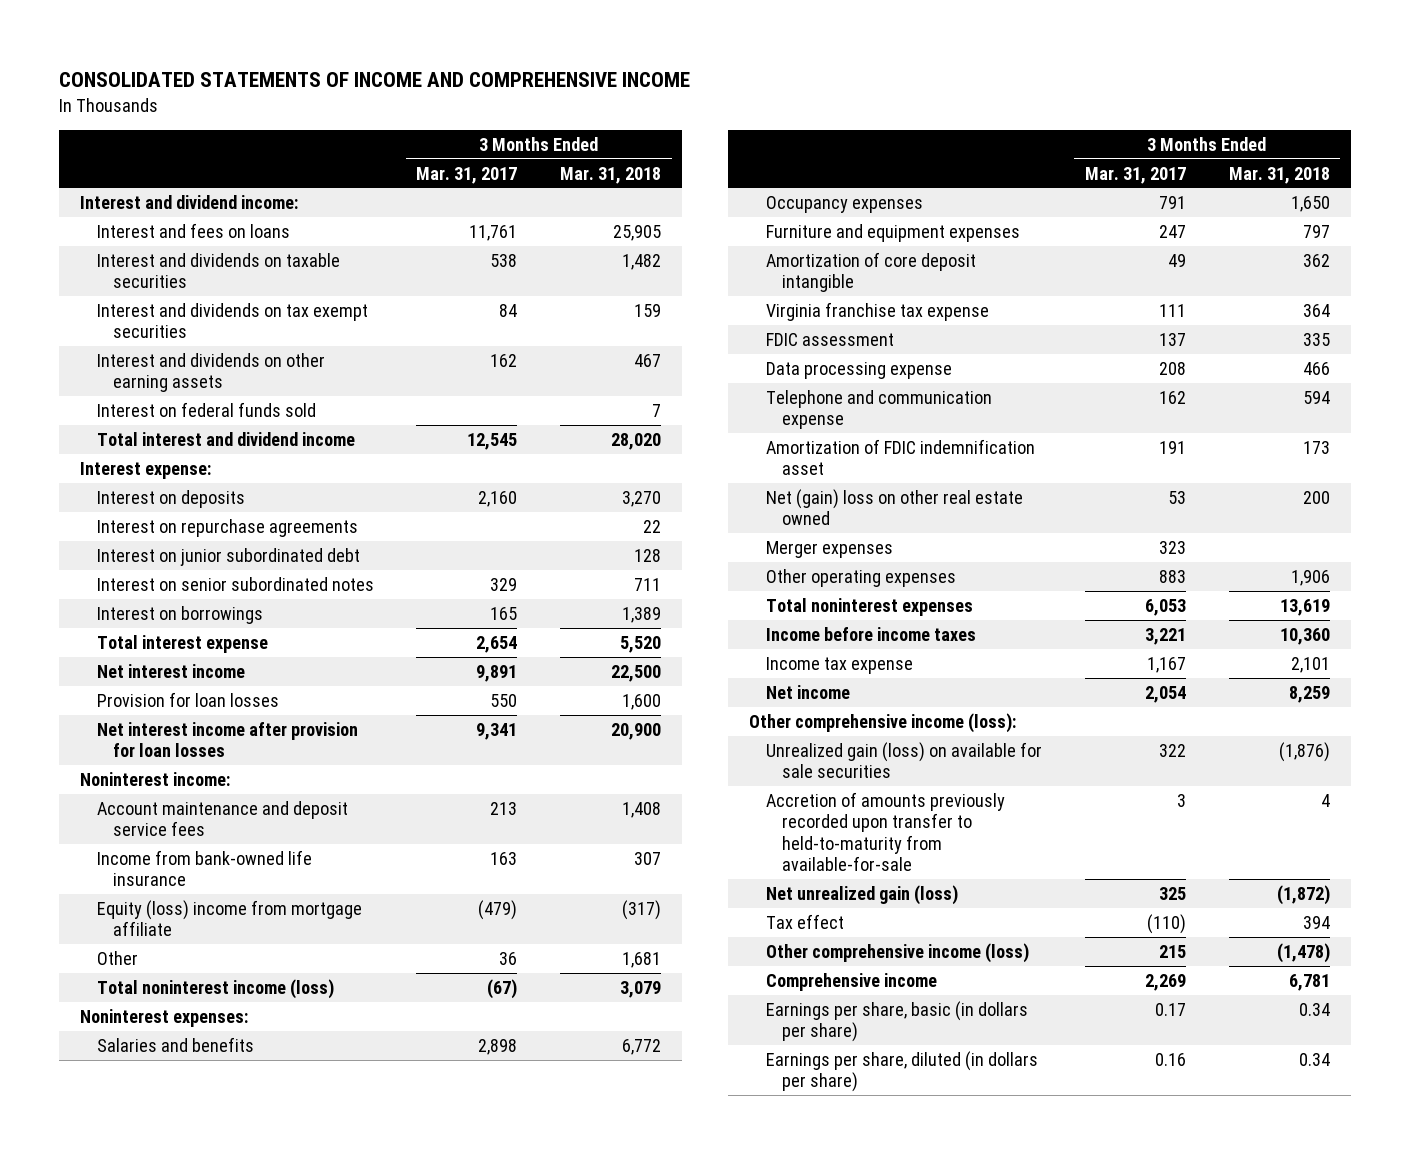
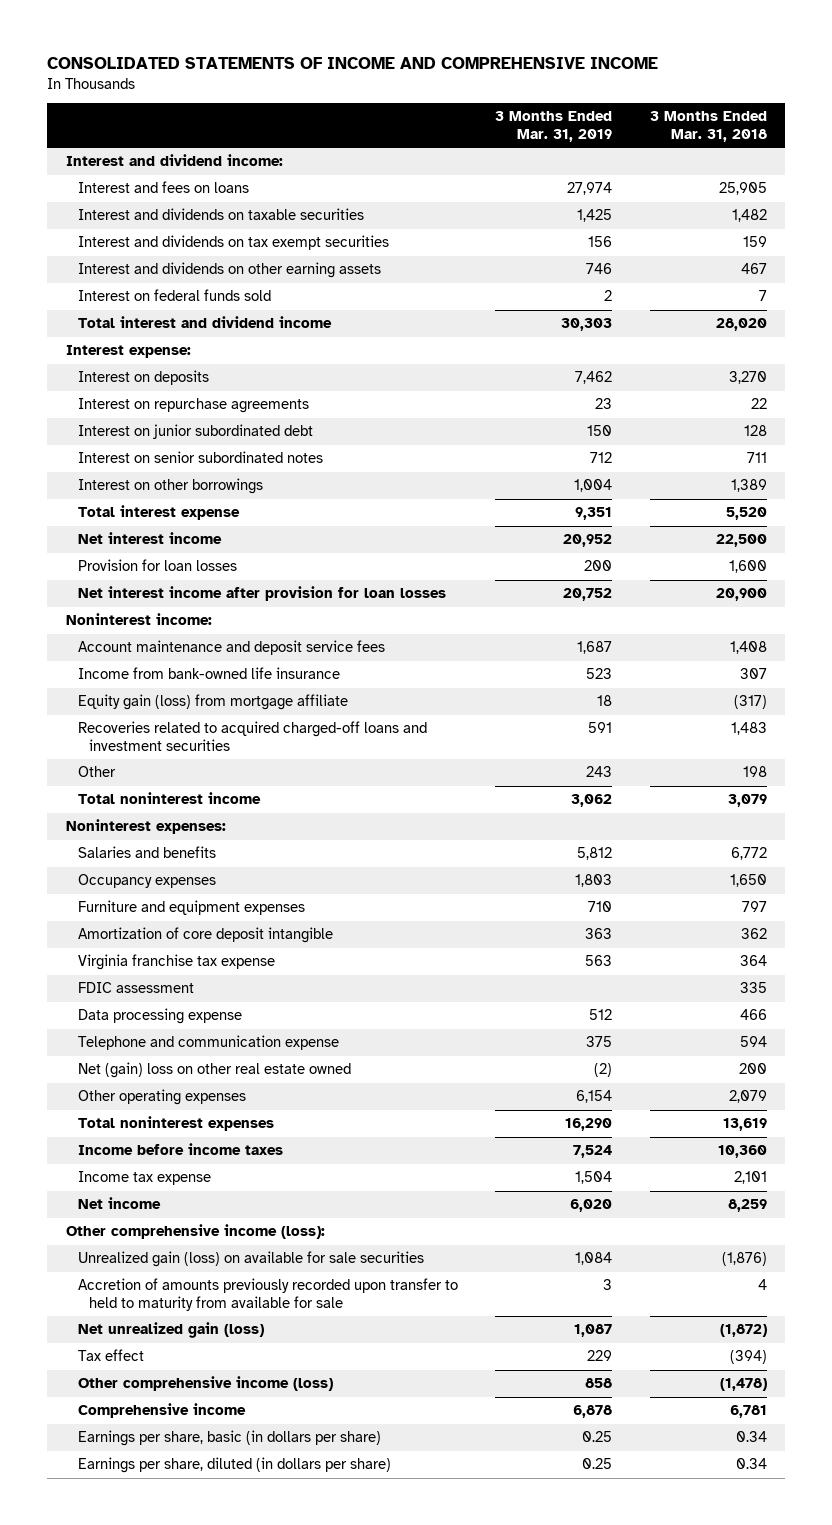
- | 3 Months Ended Mar. 31, 2017 | 3 Months Ended Mar. 31, 2018
+ | 3 Months Ended Mar. 31, 2019 | 3 Months Ended Mar. 31, 2018
- Interest on borrowings | 165 | 1,389
+ Interest on other borrowings | 1,004 | 1,389
- Equity (loss) income from mortgage affiliate | (479) | (317)
- Other | 36 | 1,681
- Total noninterest income (loss) | (67) | 3,079
+ Equity gain (loss) from mortgage affiliate | 18 | (317)
+ Recoveries related to acquired charged-off loans and investment securities | 591 | 1,483
+ Other | 243 | 198
+ Total noninterest income | 3,062 | 3,079
- Amortization of FDIC indemnification asset | 191 | 173
- Merger expenses | 323 |
- Other operating expenses | 883 | 1,906
+ Other operating expenses | 6,154 | 2,079
- Accretion of amounts previously recorded upon transfer to held-to-maturity from available-for-sale | 3 | 4
+ Accretion of amounts previously recorded upon transfer to held to maturity from available for sale | 3 | 4
- Tax effect | (110) | 394
+ Tax effect | 229 | (394)

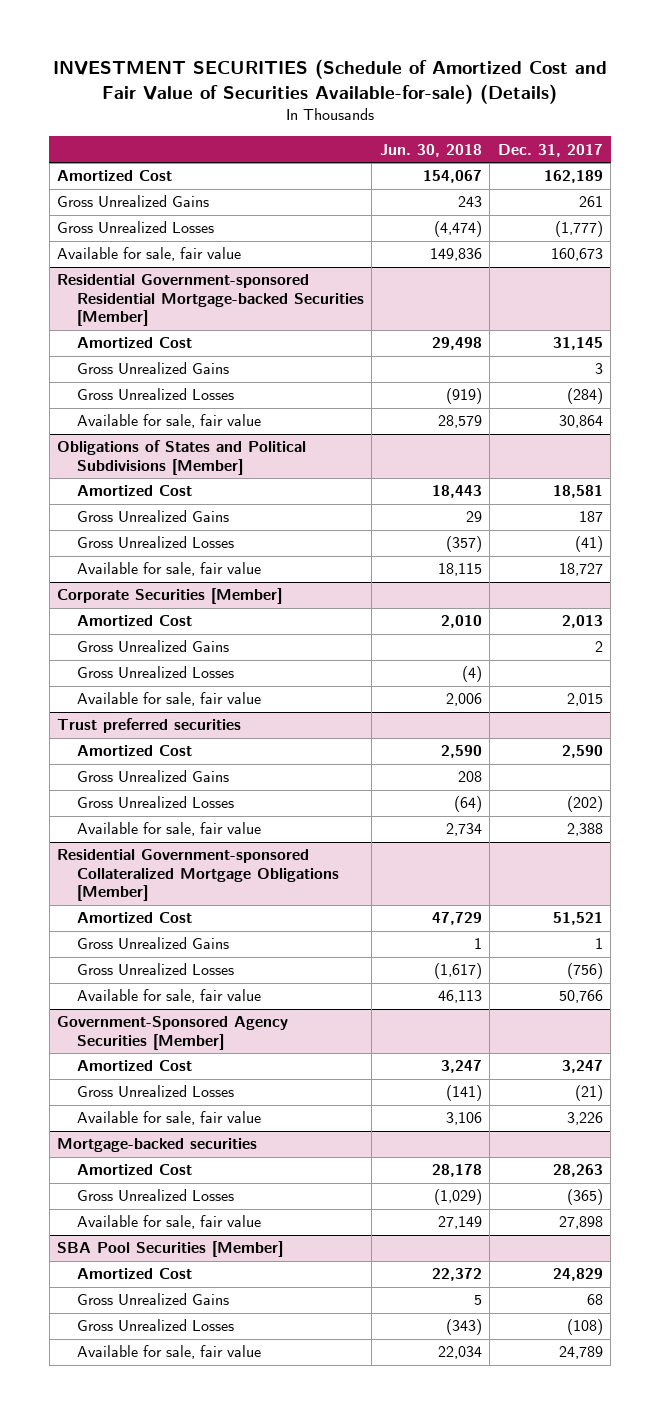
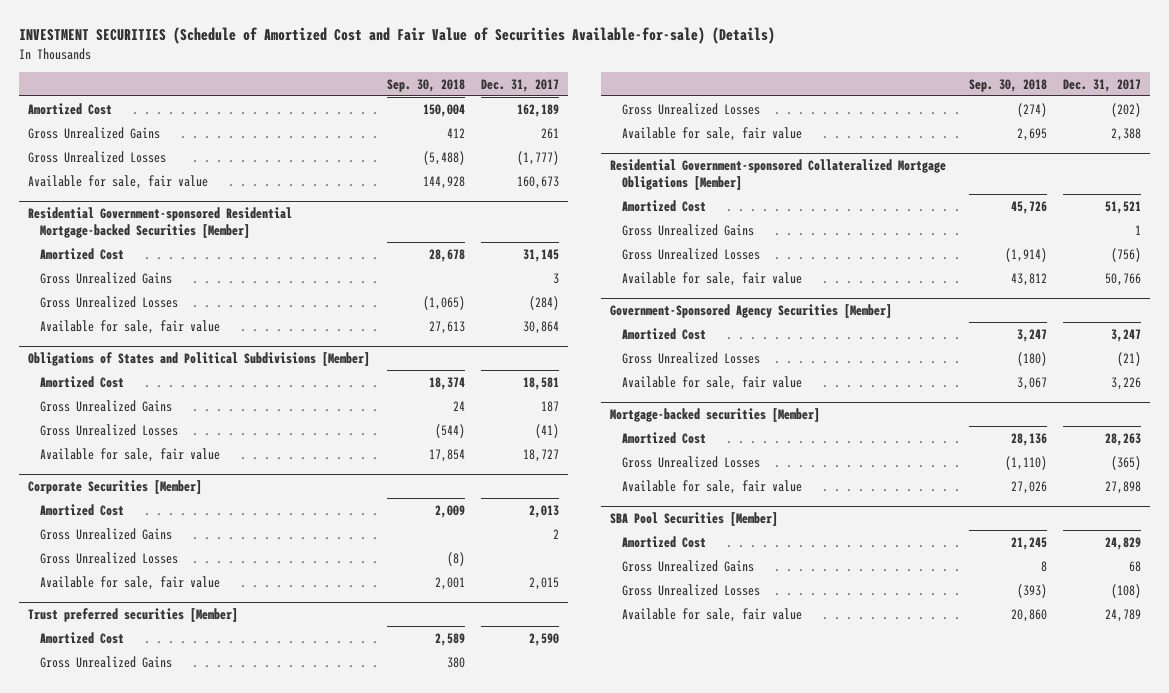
- | Jun. 30, 2018 | Dec. 31, 2017
+ | Sep. 30, 2018 | Dec. 31, 2017
- Trust preferred securities
+ Trust preferred securities [Member]
- Mortgage-backed securities
+ Mortgage-backed securities [Member]

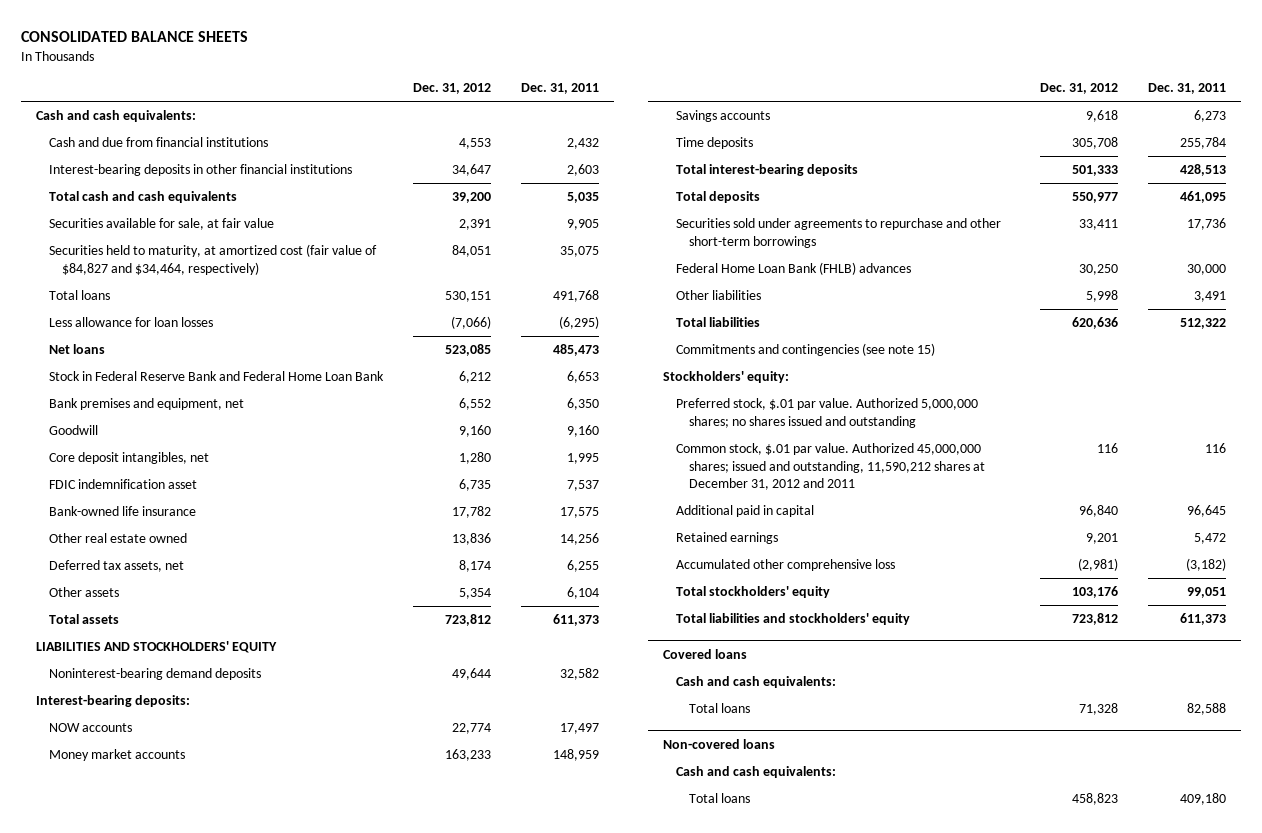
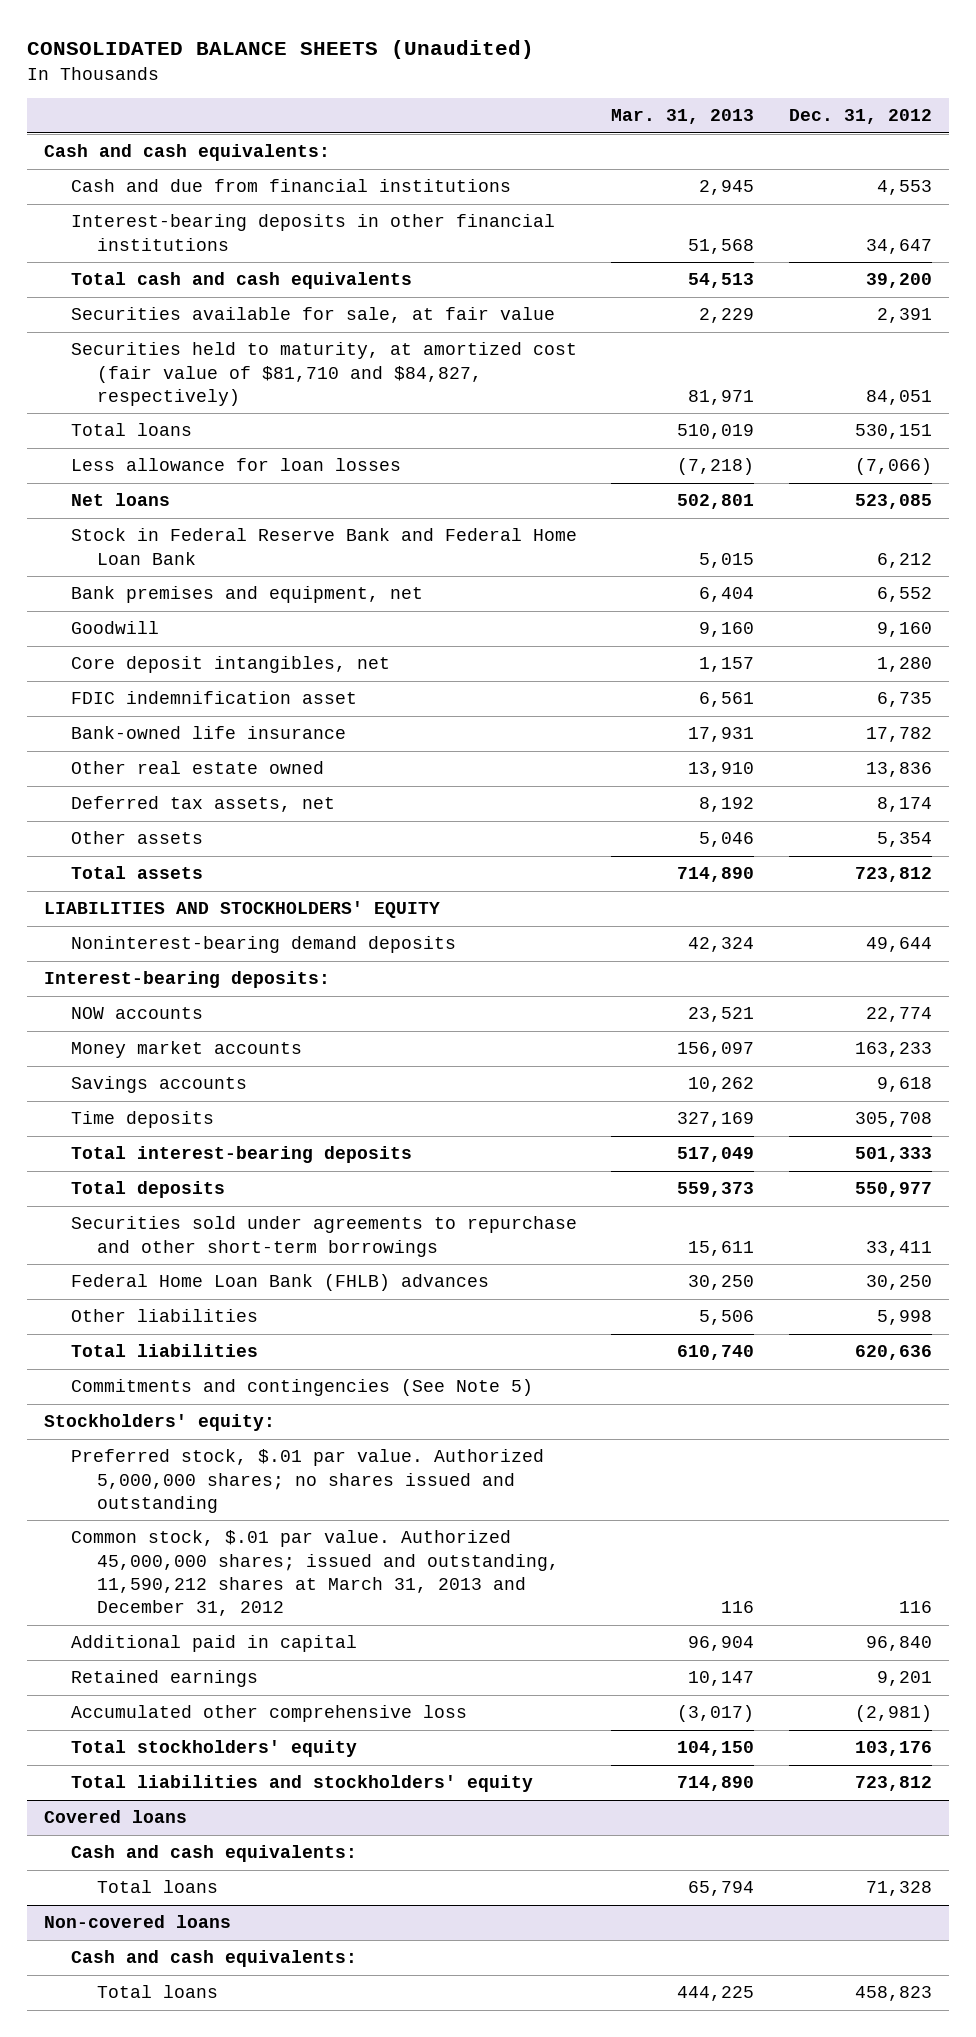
- CONSOLIDATED BALANCE SHEETS
+ CONSOLIDATED BALANCE SHEETS (Unaudited)
- | Dec. 31, 2012 | Dec. 31, 2011
+ | Mar. 31, 2013 | Dec. 31, 2012
- Securities held to maturity, at amortized cost (fair value of $84,827 and $34,464, respectively) | 84,051 | 35,075
+ Securities held to maturity, at amortized cost (fair value of $81,710 and $84,827, respectively) | 81,971 | 84,051
- Commitments and contingencies (see note 15)
+ Commitments and contingencies (See Note 5)
- Common stock, $.01 par value. Authorized 45,000,000 shares; issued and outstanding, 11,590,212 shares at December 31, 2012 and 2011 | 116 | 116
+ Common stock, $.01 par value. Authorized 45,000,000 shares; issued and outstanding, 11,590,212 shares at March 31, 2013 and December 31, 2012 | 116 | 116

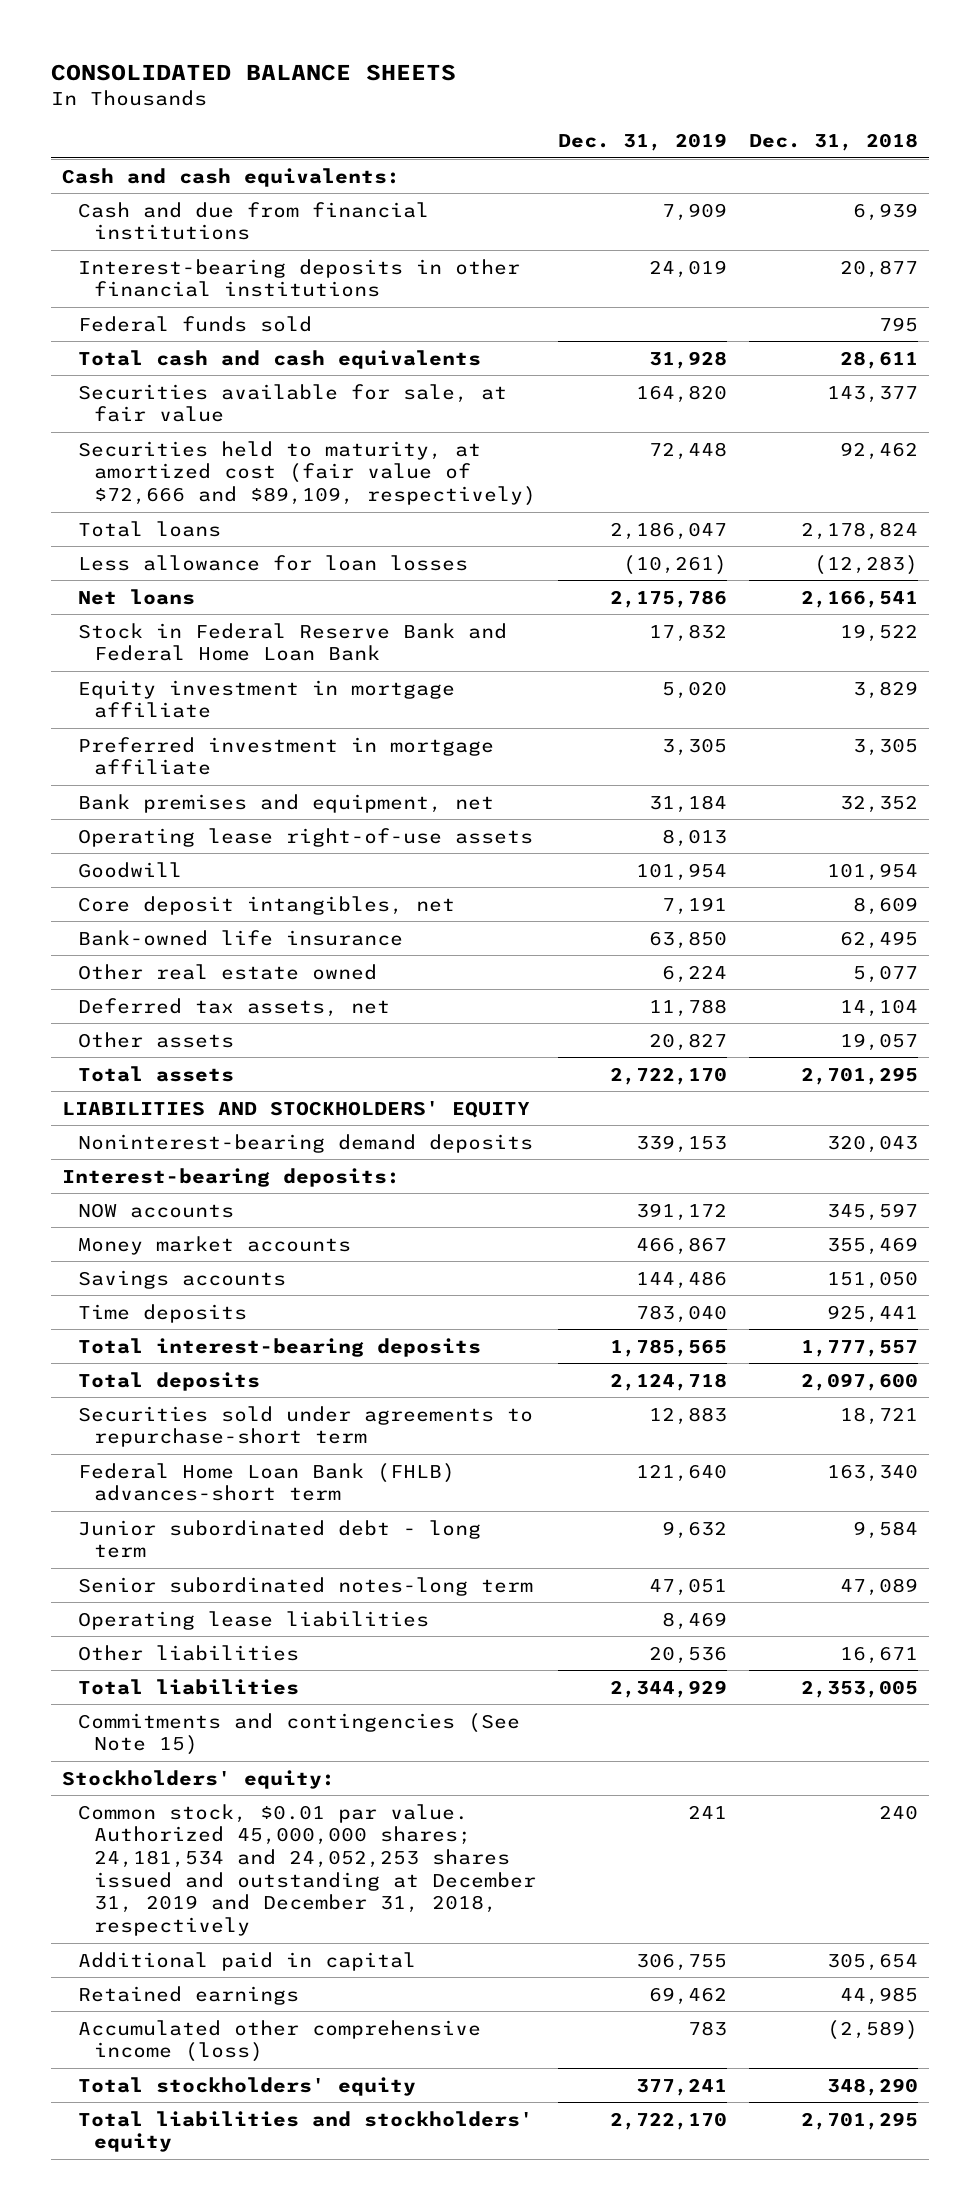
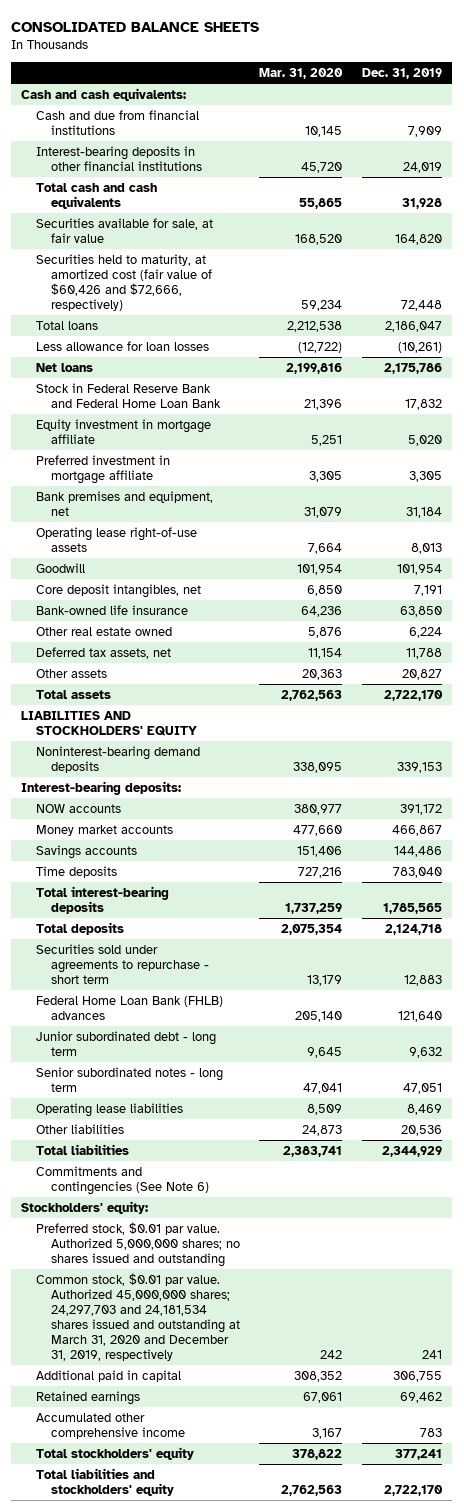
- | Dec. 31, 2019 | Dec. 31, 2018
+ | Mar. 31, 2020 | Dec. 31, 2019
- Federal funds sold | | 795
- Securities held to maturity, at amortized cost (fair value of $72,666 and $89,109, respectively) | 72,448 | 92,462
+ Securities held to maturity, at amortized cost (fair value of $60,426 and $72,666, respectively) | 59,234 | 72,448
- Securities sold under agreements to repurchase-short term | 12,883 | 18,721
- Federal Home Loan Bank (FHLB) advances-short term | 121,640 | 163,340
+ Securities sold under agreements to repurchase - short term | 13,179 | 12,883
+ Federal Home Loan Bank (FHLB) advances | 205,140 | 121,640
- Senior subordinated notes-long term | 47,051 | 47,089
+ Senior subordinated notes - long term | 47,041 | 47,051
- Commitments and contingencies (See Note 15)
+ Commitments and contingencies (See Note 6)
- Common stock, $0.01 par value. Authorized 45,000,000 shares; 24,181,534 and 24,052,253 shares issued and outstanding at December 31, 2019 and December 31, 2018, respectively | 241 | 240
+ Preferred stock, $0.01 par value. Authorized 5,000,000 shares; no shares issued and outstanding
+ Common stock, $0.01 par value. Authorized 45,000,000 shares; 24,297,703 and 24,181,534 shares issued and outstanding at March 31, 2020 and December 31, 2019, respectively | 242 | 241
- Accumulated other comprehensive income (loss) | 783 | (2,589)
+ Accumulated other comprehensive income | 3,167 | 783

